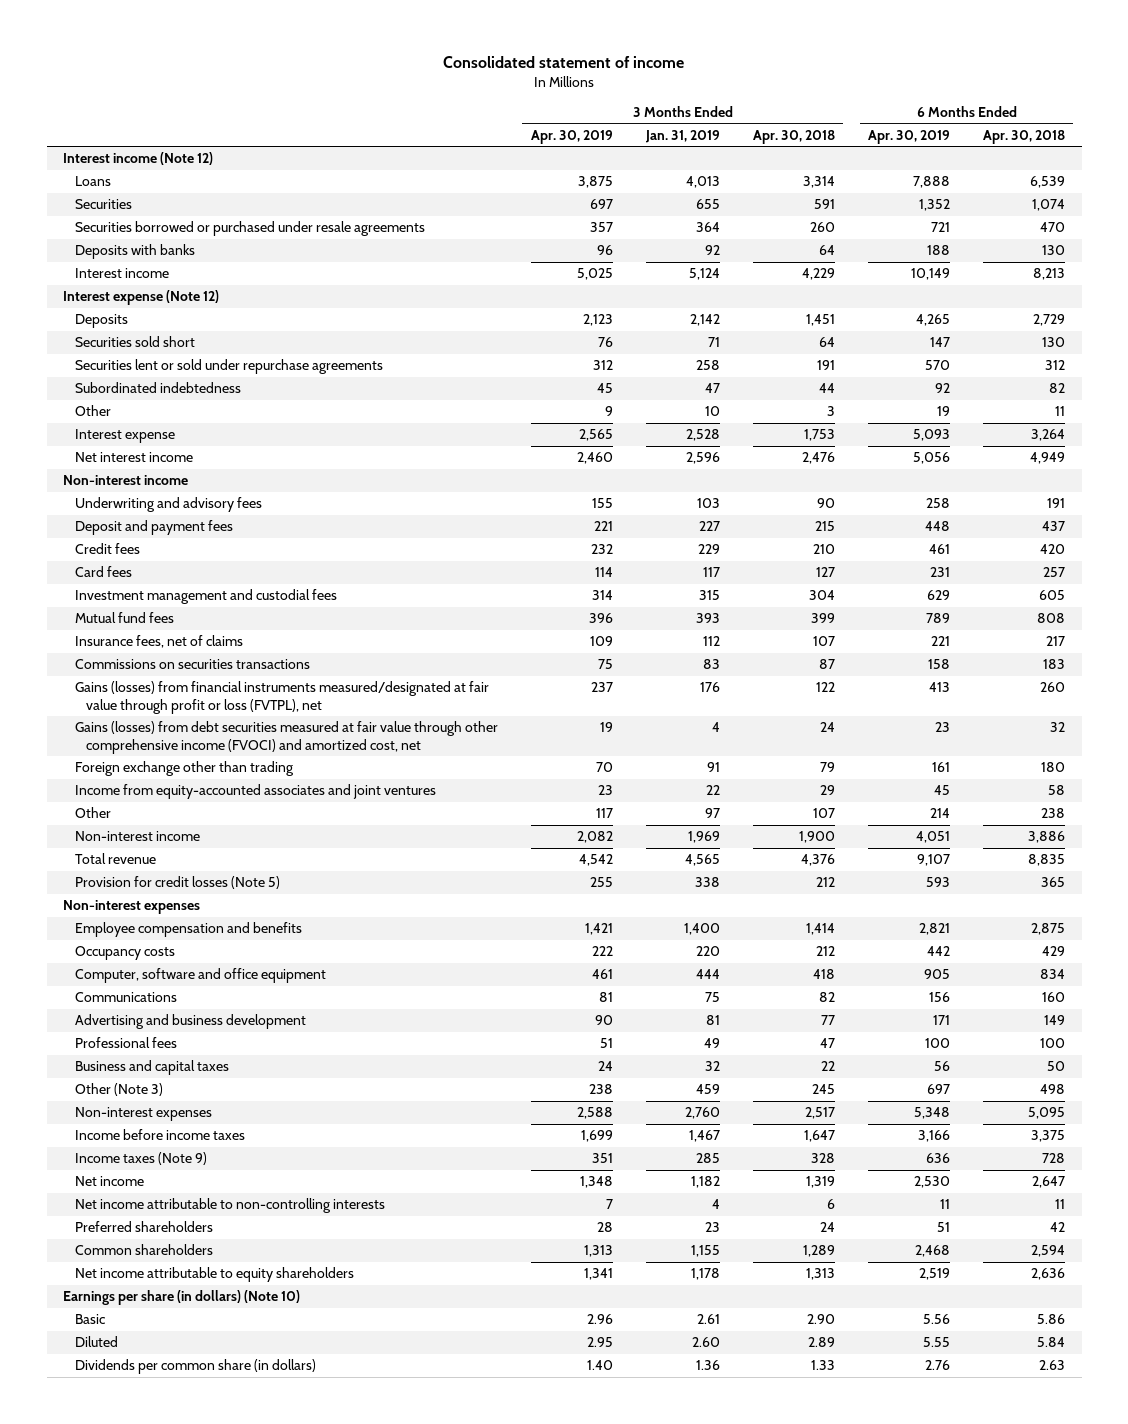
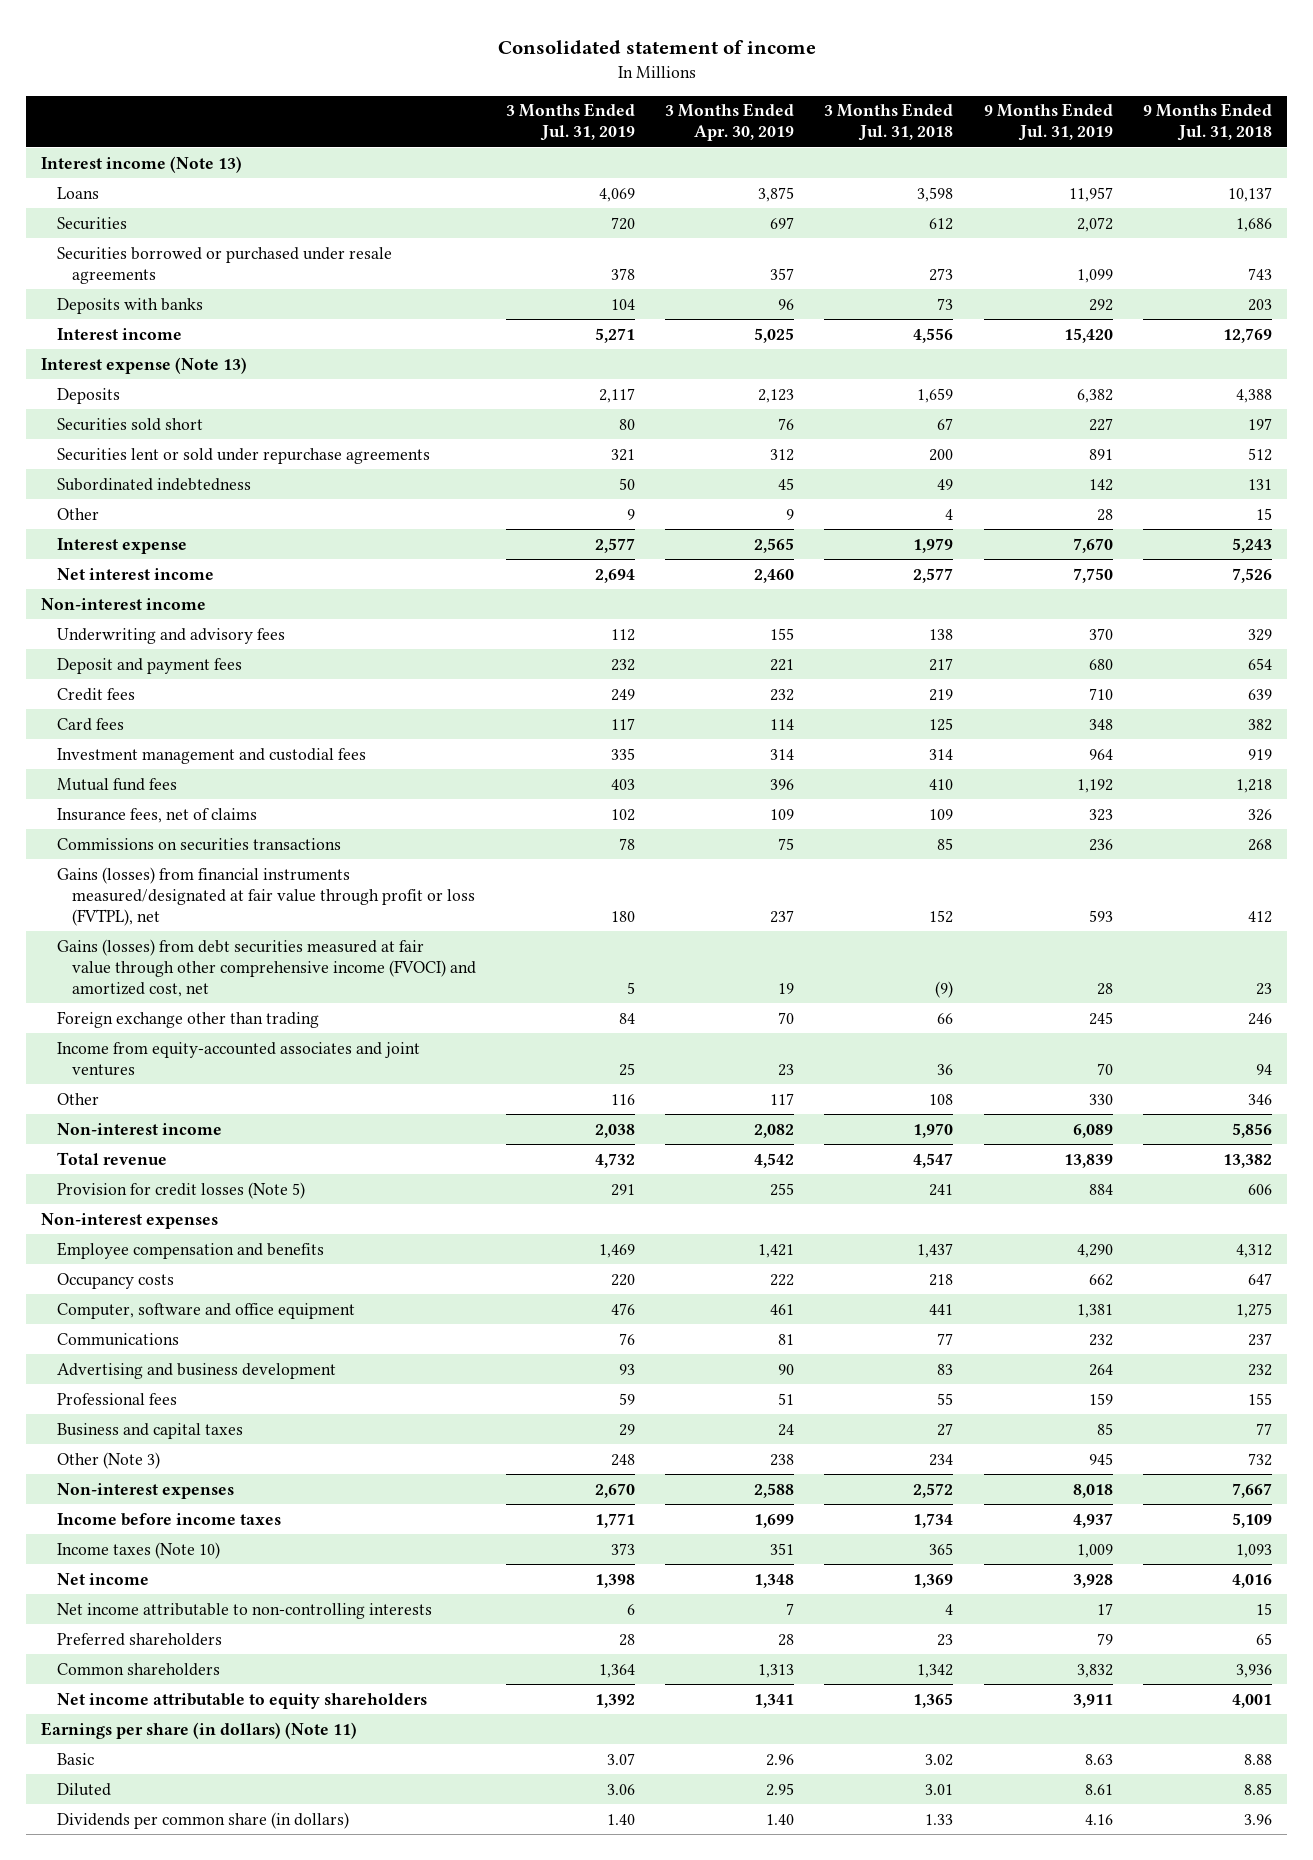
- | 3 Months Ended Apr. 30, 2019 | 3 Months Ended Jan. 31, 2019 | 3 Months Ended Apr. 30, 2018 | 6 Months Ended Apr. 30, 2019 | 6 Months Ended Apr. 30, 2018
+ | 3 Months Ended Jul. 31, 2019 | 3 Months Ended Apr. 30, 2019 | 3 Months Ended Jul. 31, 2018 | 9 Months Ended Jul. 31, 2019 | 9 Months Ended Jul. 31, 2018
- Interest income (Note 12)
+ Interest income (Note 13)
- Interest expense (Note 12)
+ Interest expense (Note 13)
- Income taxes (Note 9) | 351 | 285 | 328 | 636 | 728
+ Income taxes (Note 10) | 373 | 351 | 365 | 1,009 | 1,093
- Earnings per share (in dollars) (Note 10)
+ Earnings per share (in dollars) (Note 11)

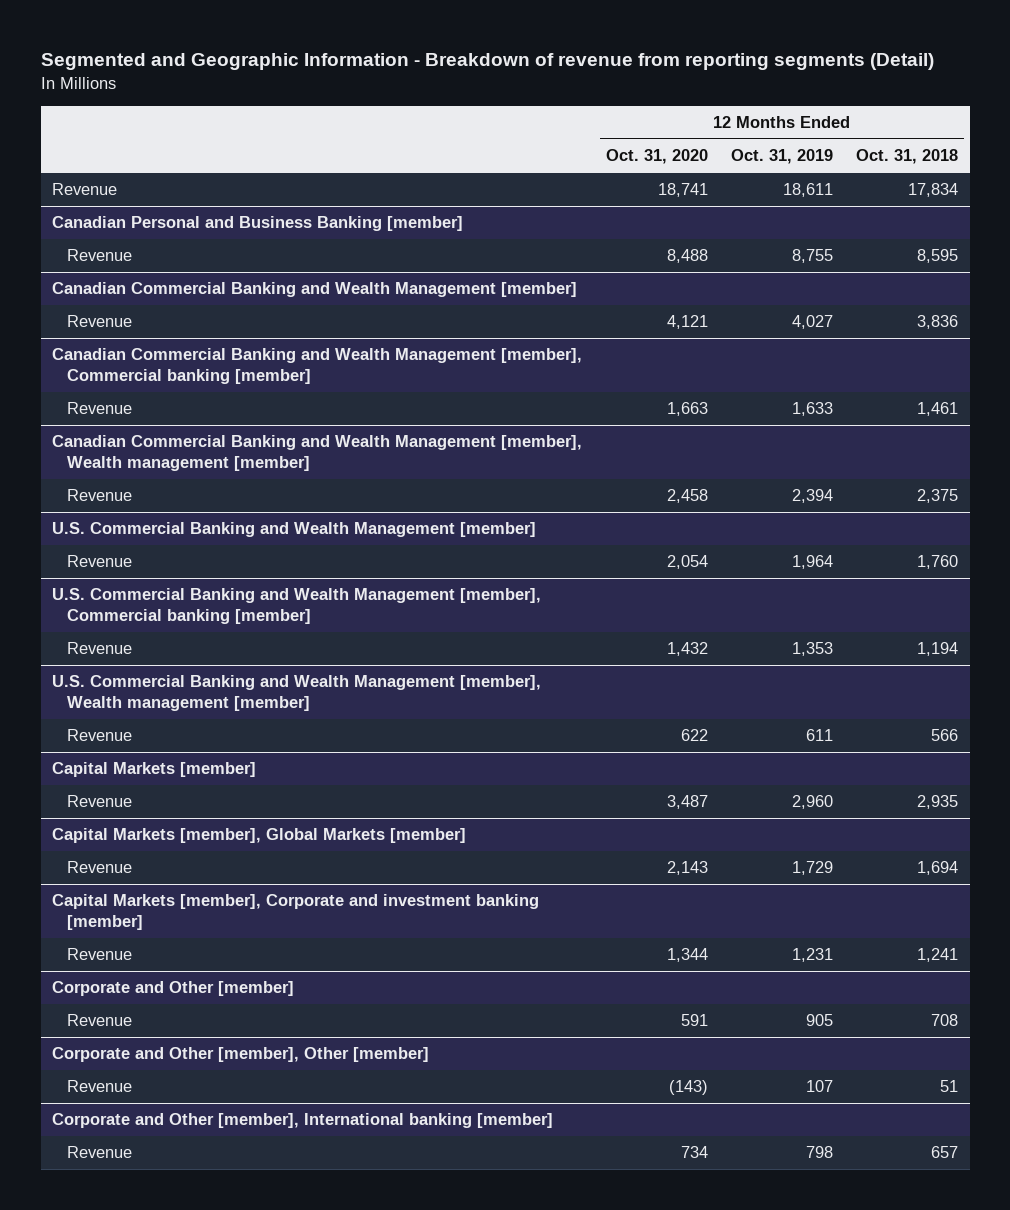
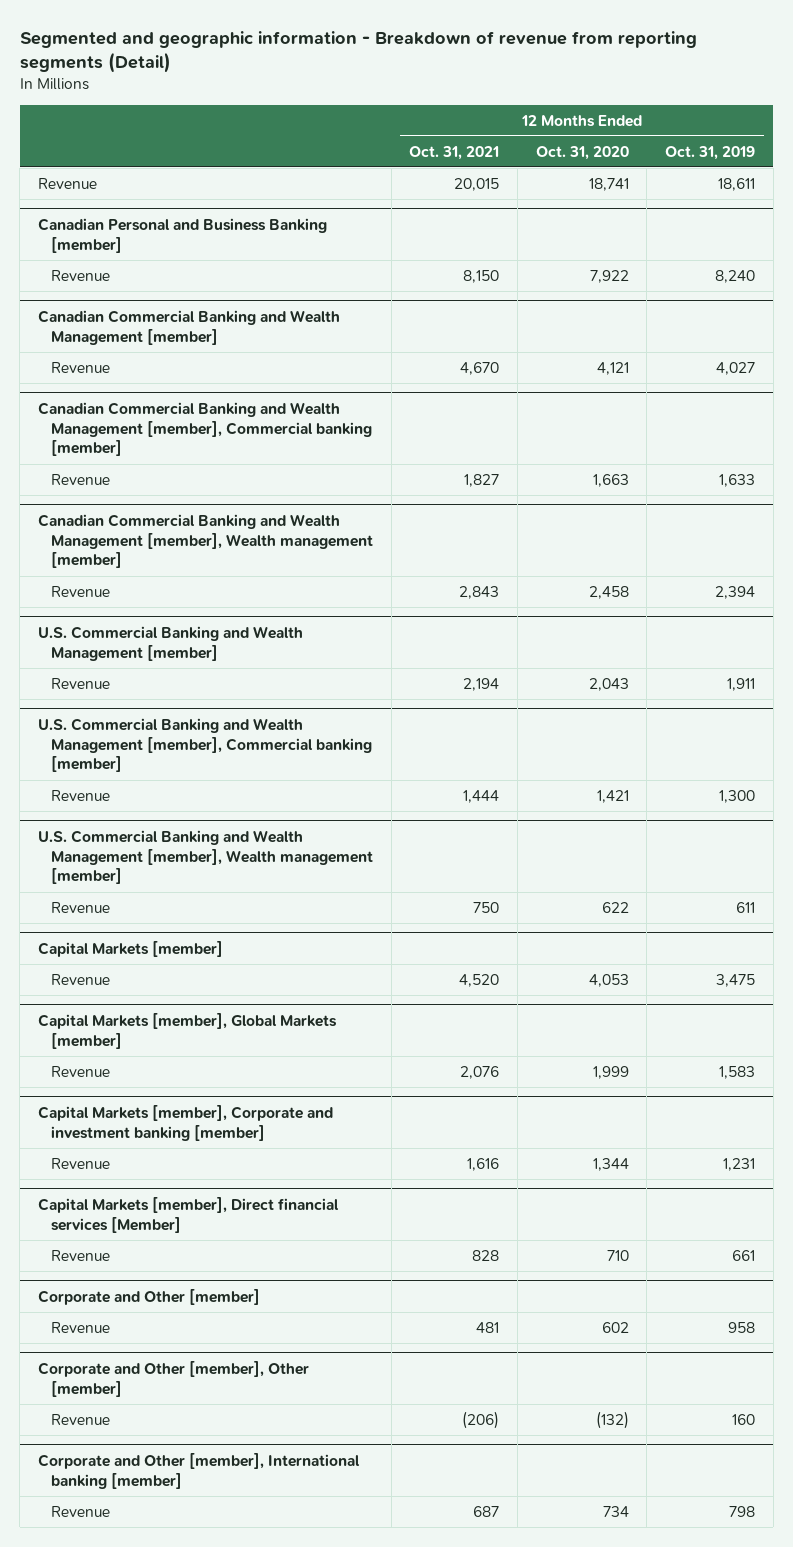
- Segmented and Geographic Information - Breakdown of revenue from reporting segments (Detail)
+ Segmented and geographic information - Breakdown of revenue from reporting segments (Detail)
- | 12 Months Ended Oct. 31, 2020 | 12 Months Ended Oct. 31, 2019 | 12 Months Ended Oct. 31, 2018
+ | 12 Months Ended Oct. 31, 2021 | 12 Months Ended Oct. 31, 2020 | 12 Months Ended Oct. 31, 2019
@ Canadian Personal and Business Banking [member]
- Revenue | 8,488 | 8,755 | 8,595
+ Revenue | 8,150 | 7,922 | 8,240
@ U.S. Commercial Banking and Wealth Management [member]
- Revenue | 2,054 | 1,964 | 1,760
+ Revenue | 2,194 | 2,043 | 1,911
@ U.S. Commercial Banking and Wealth Management [member], Commercial banking [member]
- Revenue | 1,432 | 1,353 | 1,194
+ Revenue | 1,444 | 1,421 | 1,300
@ Capital Markets [member]
- Revenue | 3,487 | 2,960 | 2,935
+ Revenue | 4,520 | 4,053 | 3,475
@ Capital Markets [member], Global Markets [member]
- Revenue | 2,143 | 1,729 | 1,694
+ Revenue | 2,076 | 1,999 | 1,583
+ Capital Markets [member], Direct financial services [Member]
+ Revenue | 828 | 710 | 661
@ Corporate and Other [member]
- Revenue | 591 | 905 | 708
+ Revenue | 481 | 602 | 958
@ Corporate and Other [member], Other [member]
- Revenue | (143) | 107 | 51
+ Revenue | (206) | (132) | 160

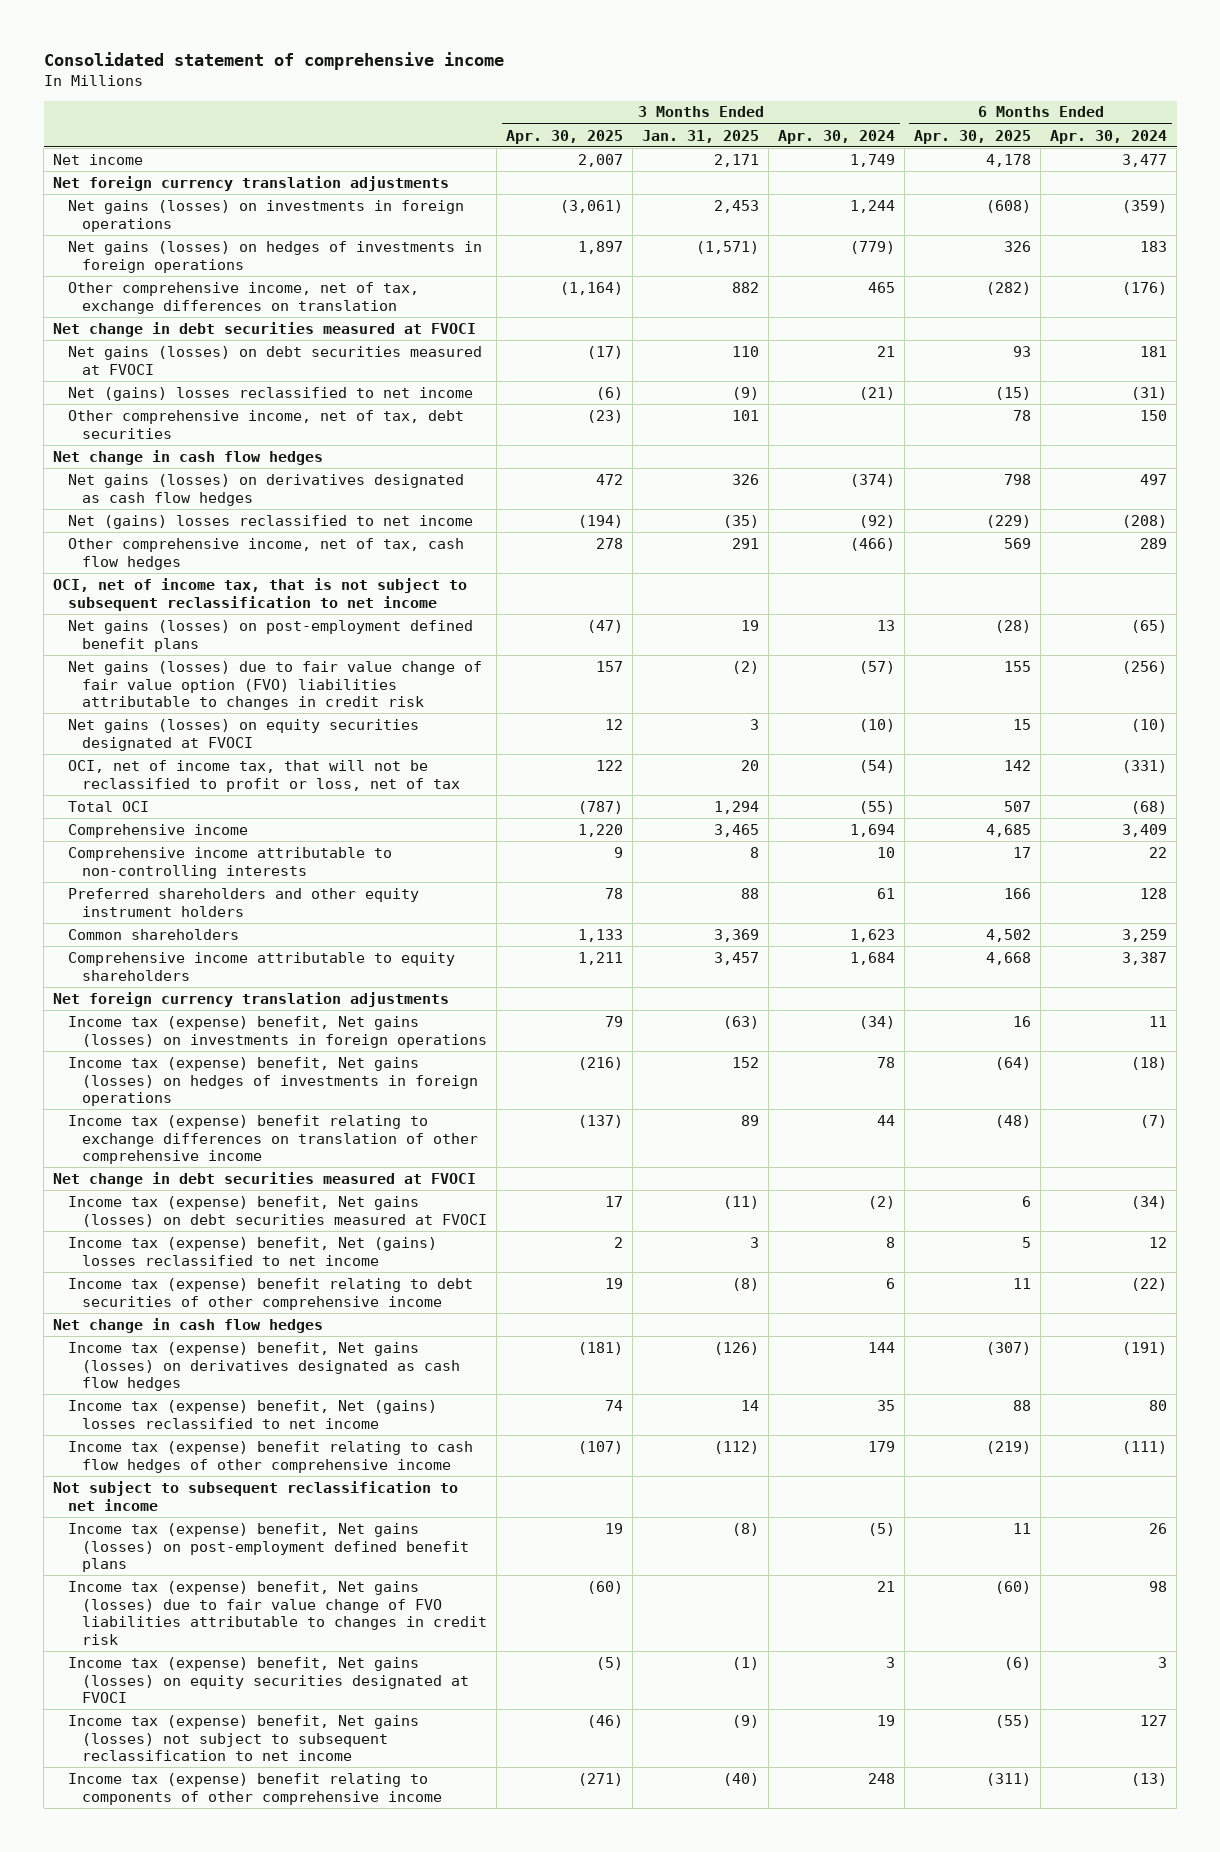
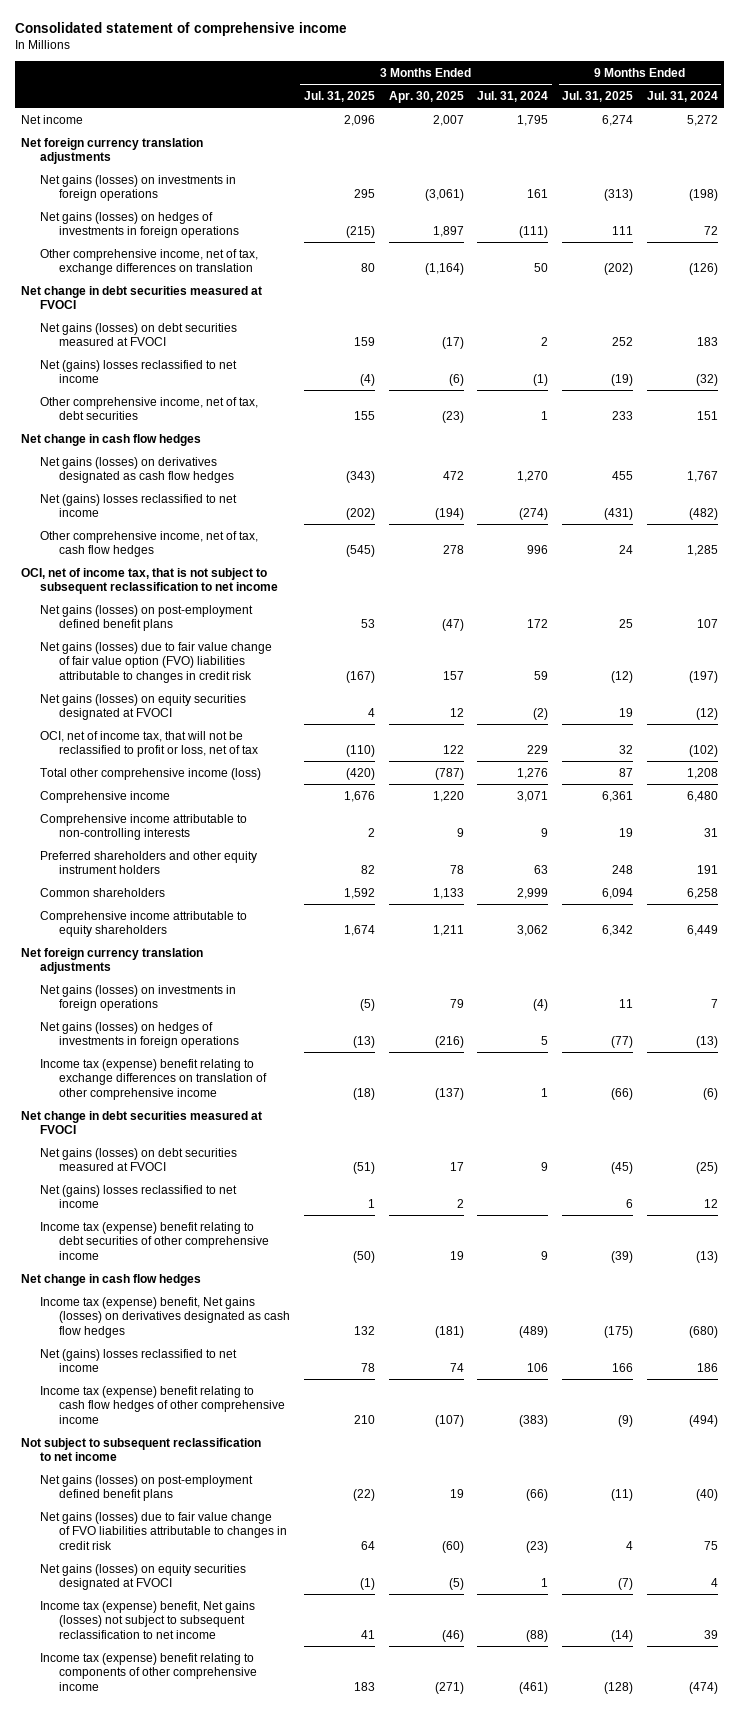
- | 3 Months Ended Apr. 30, 2025 | 3 Months Ended Jan. 31, 2025 | 3 Months Ended Apr. 30, 2024 | 6 Months Ended Apr. 30, 2025 | 6 Months Ended Apr. 30, 2024
+ | 3 Months Ended Jul. 31, 2025 | 3 Months Ended Apr. 30, 2025 | 3 Months Ended Jul. 31, 2024 | 9 Months Ended Jul. 31, 2025 | 9 Months Ended Jul. 31, 2024
- Total OCI | (787) | 1,294 | (55) | 507 | (68)
+ Total other comprehensive income (loss) | (420) | (787) | 1,276 | 87 | 1,208
- Income tax (expense) benefit, Net gains (losses) on investments in foreign operations | 79 | (63) | (34) | 16 | 11
- Income tax (expense) benefit, Net gains (losses) on hedges of investments in foreign operations | (216) | 152 | 78 | (64) | (18)
+ Net gains (losses) on investments in foreign operations | (5) | 79 | (4) | 11 | 7
+ Net gains (losses) on hedges of investments in foreign operations | (13) | (216) | 5 | (77) | (13)
- Income tax (expense) benefit, Net gains (losses) on debt securities measured at FVOCI | 17 | (11) | (2) | 6 | (34)
- Income tax (expense) benefit, Net (gains) losses reclassified to net income | 2 | 3 | 8 | 5 | 12
+ Net gains (losses) on debt securities measured at FVOCI | (51) | 17 | 9 | (45) | (25)
+ Net (gains) losses reclassified to net income | 1 | 2 | | 6 | 12
- Income tax (expense) benefit, Net (gains) losses reclassified to net income | 74 | 14 | 35 | 88 | 80
+ Net (gains) losses reclassified to net income | 78 | 74 | 106 | 166 | 186
- Income tax (expense) benefit, Net gains (losses) on post-employment defined benefit plans | 19 | (8) | (5) | 11 | 26
- Income tax (expense) benefit, Net gains (losses) due to fair value change of FVO liabilities attributable to changes in credit risk | (60) | | 21 | (60) | 98
- Income tax (expense) benefit, Net gains (losses) on equity securities designated at FVOCI | (5) | (1) | 3 | (6) | 3
+ Net gains (losses) on post-employment defined benefit plans | (22) | 19 | (66) | (11) | (40)
+ Net gains (losses) due to fair value change of FVO liabilities attributable to changes in credit risk | 64 | (60) | (23) | 4 | 75
+ Net gains (losses) on equity securities designated at FVOCI | (1) | (5) | 1 | (7) | 4

